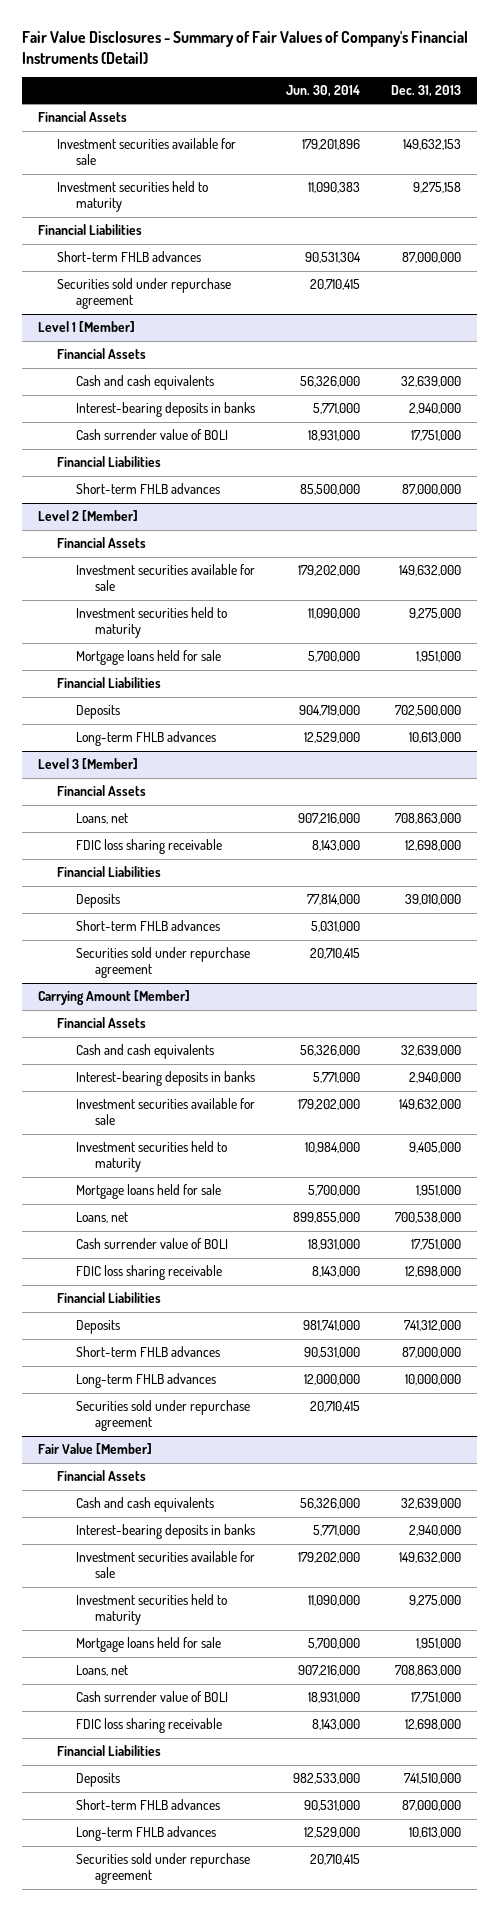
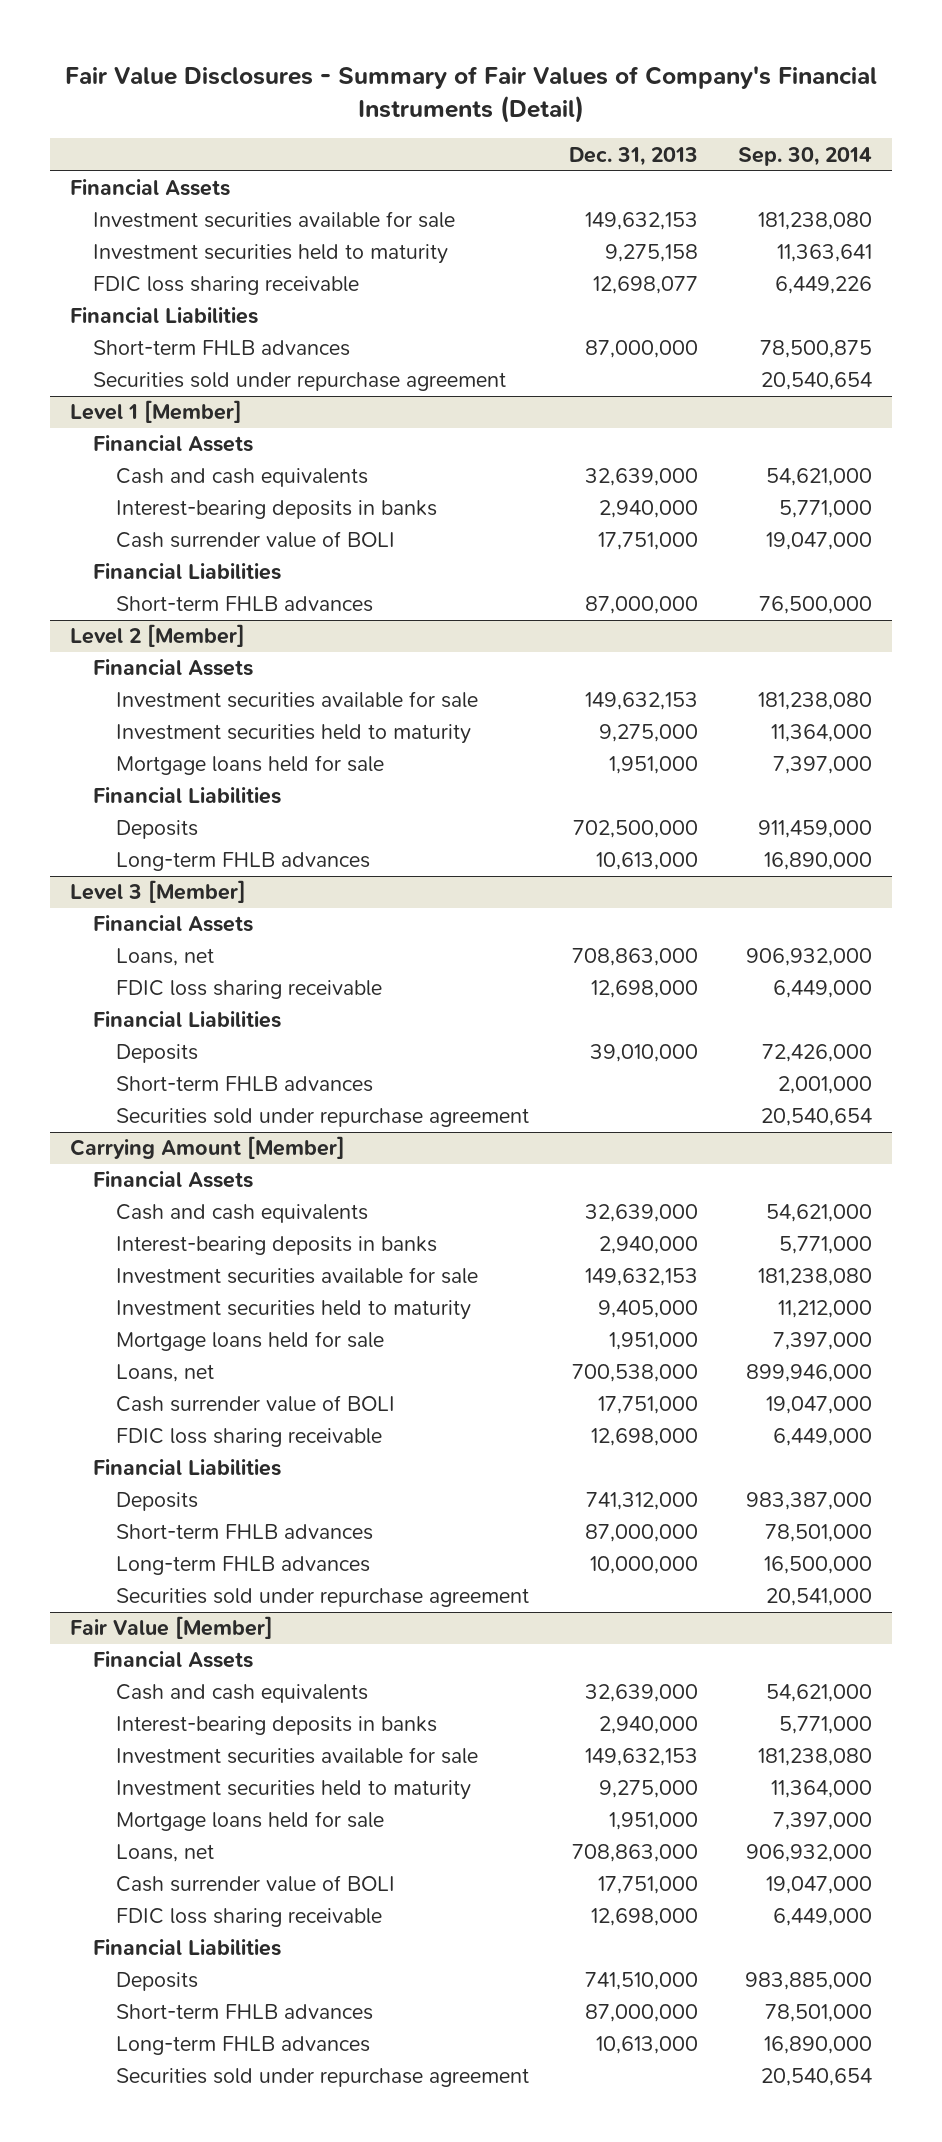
- | Jun. 30, 2014 | Dec. 31, 2013
+ | Dec. 31, 2013 | Sep. 30, 2014
+ FDIC loss sharing receivable | 12,698,077 | 6,449,226
@ Level 2 [Member]
- Investment securities available for sale | 179,202,000 | 149,632,000
+ Investment securities available for sale | 149,632,153 | 181,238,080
@ Carrying Amount [Member]
- Investment securities available for sale | 179,202,000 | 149,632,000
+ Investment securities available for sale | 149,632,153 | 181,238,080
@ Fair Value [Member]
- Investment securities available for sale | 179,202,000 | 149,632,000
+ Investment securities available for sale | 149,632,153 | 181,238,080

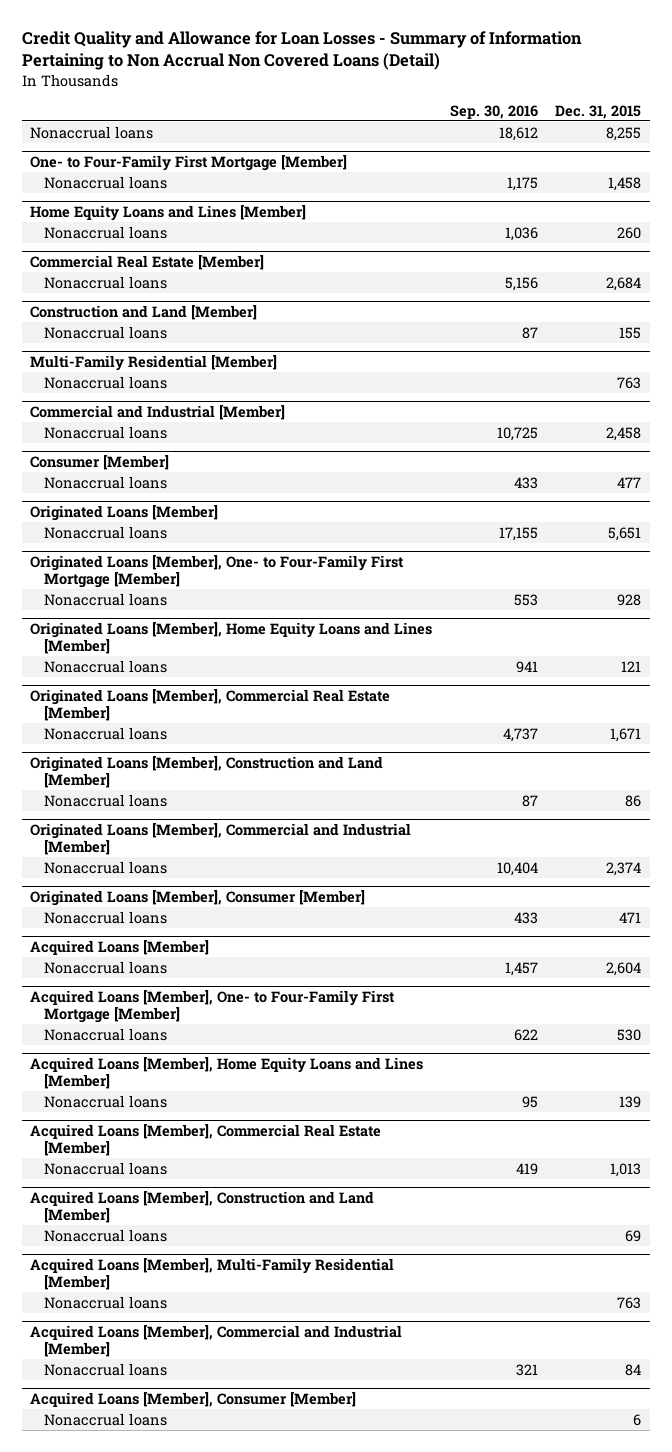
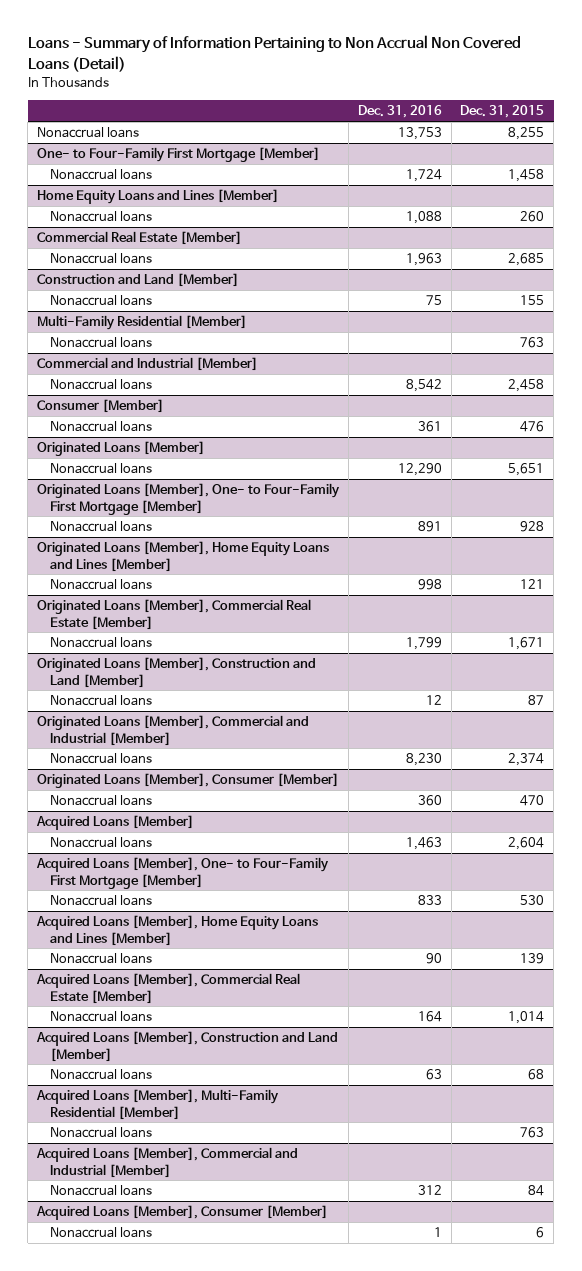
- Credit Quality and Allowance for Loan Losses - Summary of Information Pertaining to Non Accrual Non Covered Loans (Detail)
+ Loans - Summary of Information Pertaining to Non Accrual Non Covered Loans (Detail)
- | Sep. 30, 2016 | Dec. 31, 2015
+ | Dec. 31, 2016 | Dec. 31, 2015
@ Commercial Real Estate [Member]
- Nonaccrual loans | 5,156 | 2,684
+ Nonaccrual loans | 1,963 | 2,685
@ Consumer [Member]
- Nonaccrual loans | 433 | 477
+ Nonaccrual loans | 361 | 476
@ Originated Loans [Member], Construction and Land [Member]
- Nonaccrual loans | 87 | 86
+ Nonaccrual loans | 12 | 87
@ Originated Loans [Member], Consumer [Member]
- Nonaccrual loans | 433 | 471
+ Nonaccrual loans | 360 | 470
@ Acquired Loans [Member], Commercial Real Estate [Member]
- Nonaccrual loans | 419 | 1,013
+ Nonaccrual loans | 164 | 1,014
@ Acquired Loans [Member], Construction and Land [Member]
- Nonaccrual loans | | 69
+ Nonaccrual loans | 63 | 68

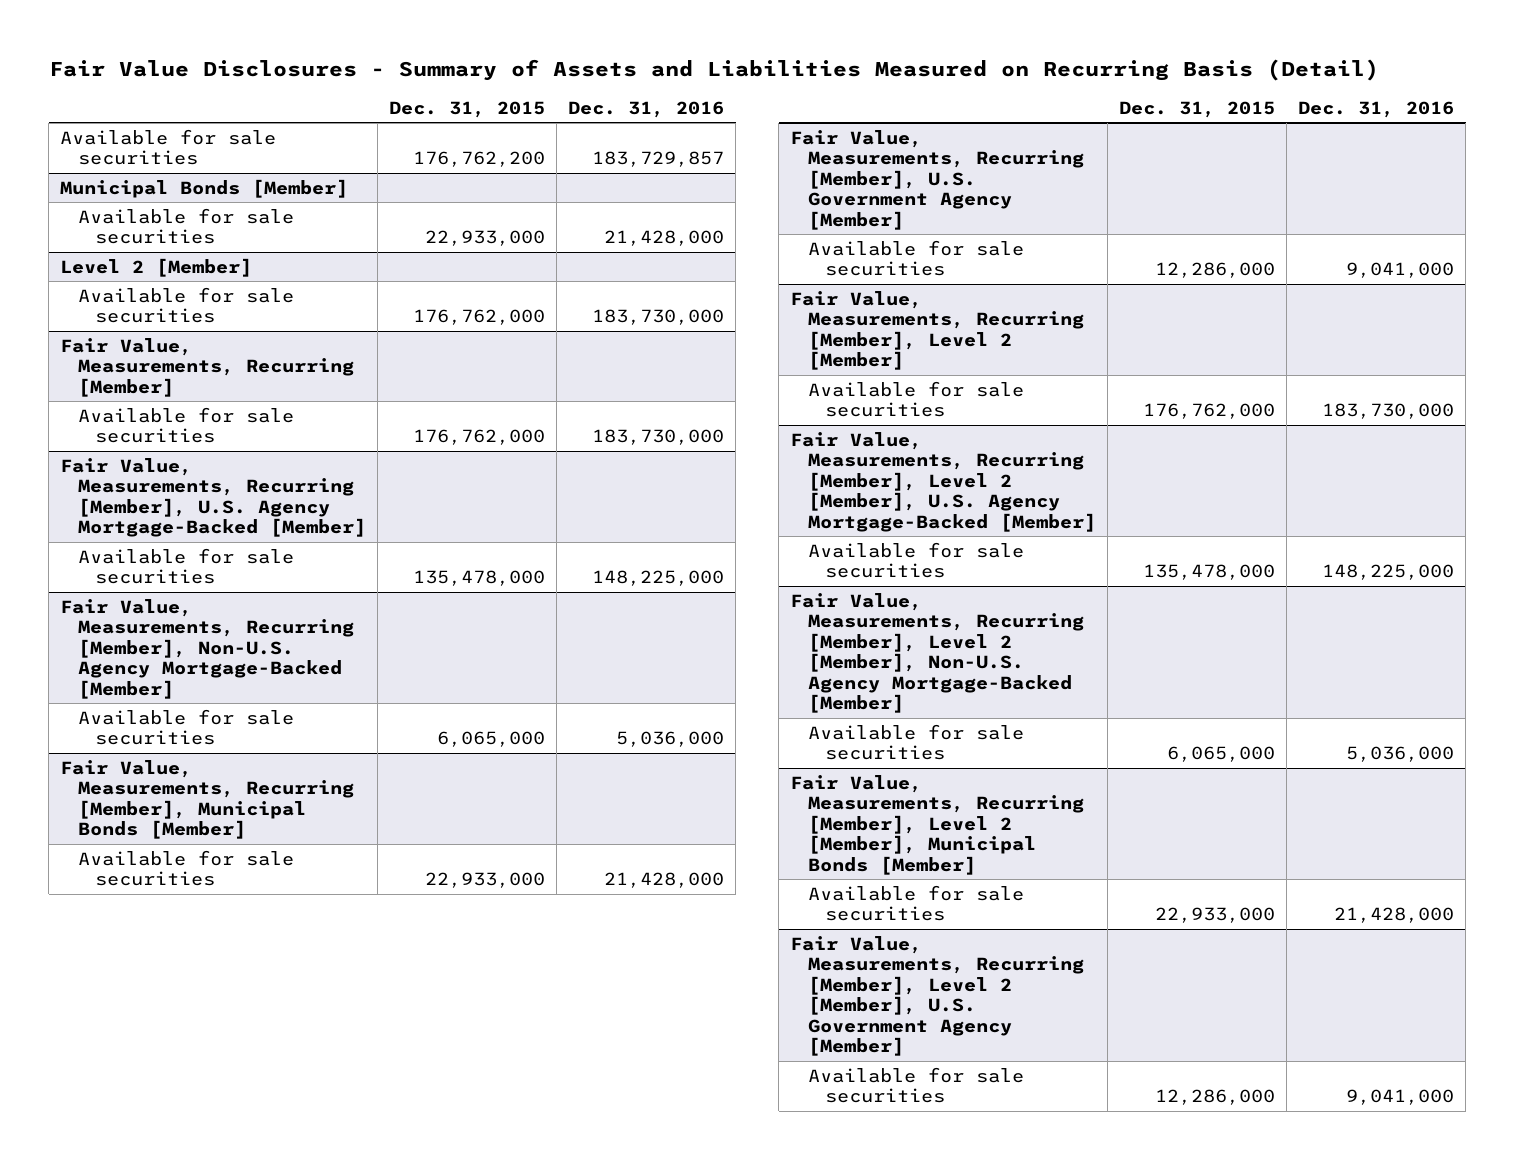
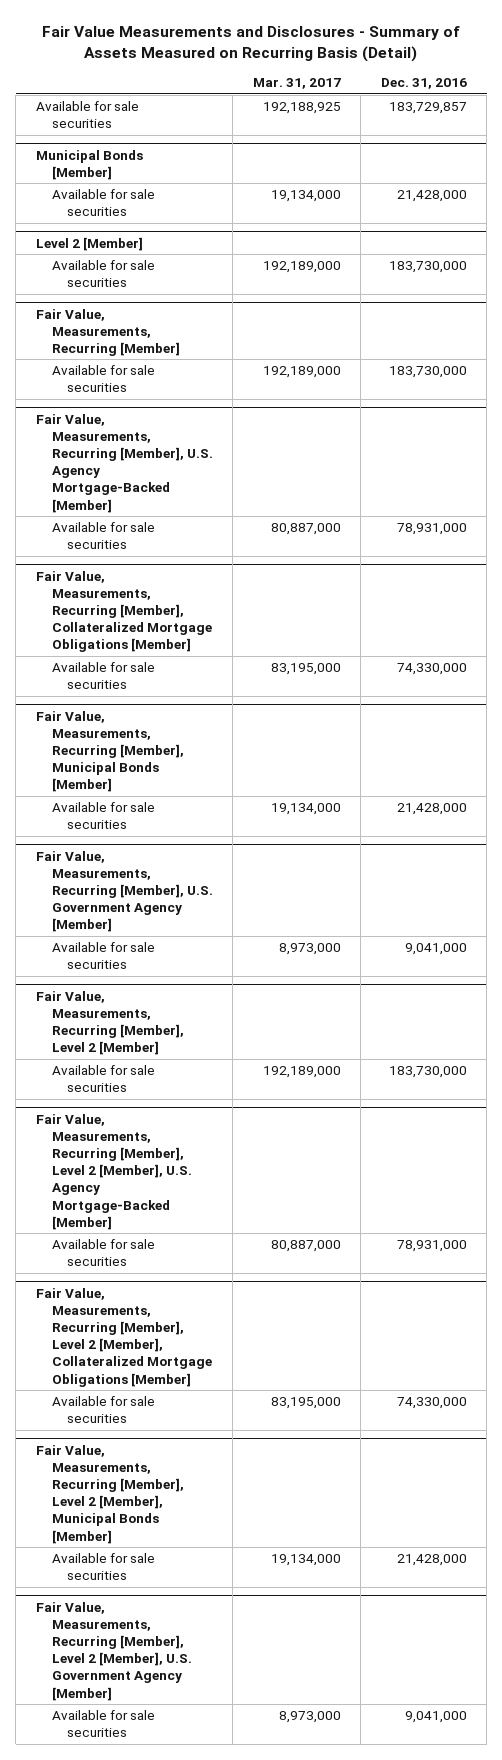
- Fair Value Disclosures - Summary of Assets and Liabilities Measured on Recurring Basis (Detail)
+ Fair Value Measurements and Disclosures - Summary of Assets Measured on Recurring Basis (Detail)
- | Dec. 31, 2015 | Dec. 31, 2016
+ | Mar. 31, 2017 | Dec. 31, 2016
@ Fair Value, Measurements, Recurring [Member], U.S. Agency Mortgage-Backed [Member]
- Available for sale securities | 135,478,000 | 148,225,000
- Fair Value, Measurements, Recurring [Member], Non-U.S. Agency Mortgage-Backed [Member]
- Available for sale securities | 6,065,000 | 5,036,000
@ Fair Value, Measurements, Recurring [Member], U.S. Agency Mortgage-Backed [Member]
+ Available for sale securities | 80,887,000 | 78,931,000
+ Fair Value, Measurements, Recurring [Member], Collateralized Mortgage Obligations [Member]
+ Available for sale securities | 83,195,000 | 74,330,000
@ Fair Value, Measurements, Recurring [Member], Level 2 [Member], U.S. Agency Mortgage-Backed [Member]
- Available for sale securities | 135,478,000 | 148,225,000
- Fair Value, Measurements, Recurring [Member], Level 2 [Member], Non-U.S. Agency Mortgage-Backed [Member]
- Available for sale securities | 6,065,000 | 5,036,000
@ Fair Value, Measurements, Recurring [Member], Level 2 [Member], U.S. Agency Mortgage-Backed [Member]
+ Available for sale securities | 80,887,000 | 78,931,000
+ Fair Value, Measurements, Recurring [Member], Level 2 [Member], Collateralized Mortgage Obligations [Member]
+ Available for sale securities | 83,195,000 | 74,330,000

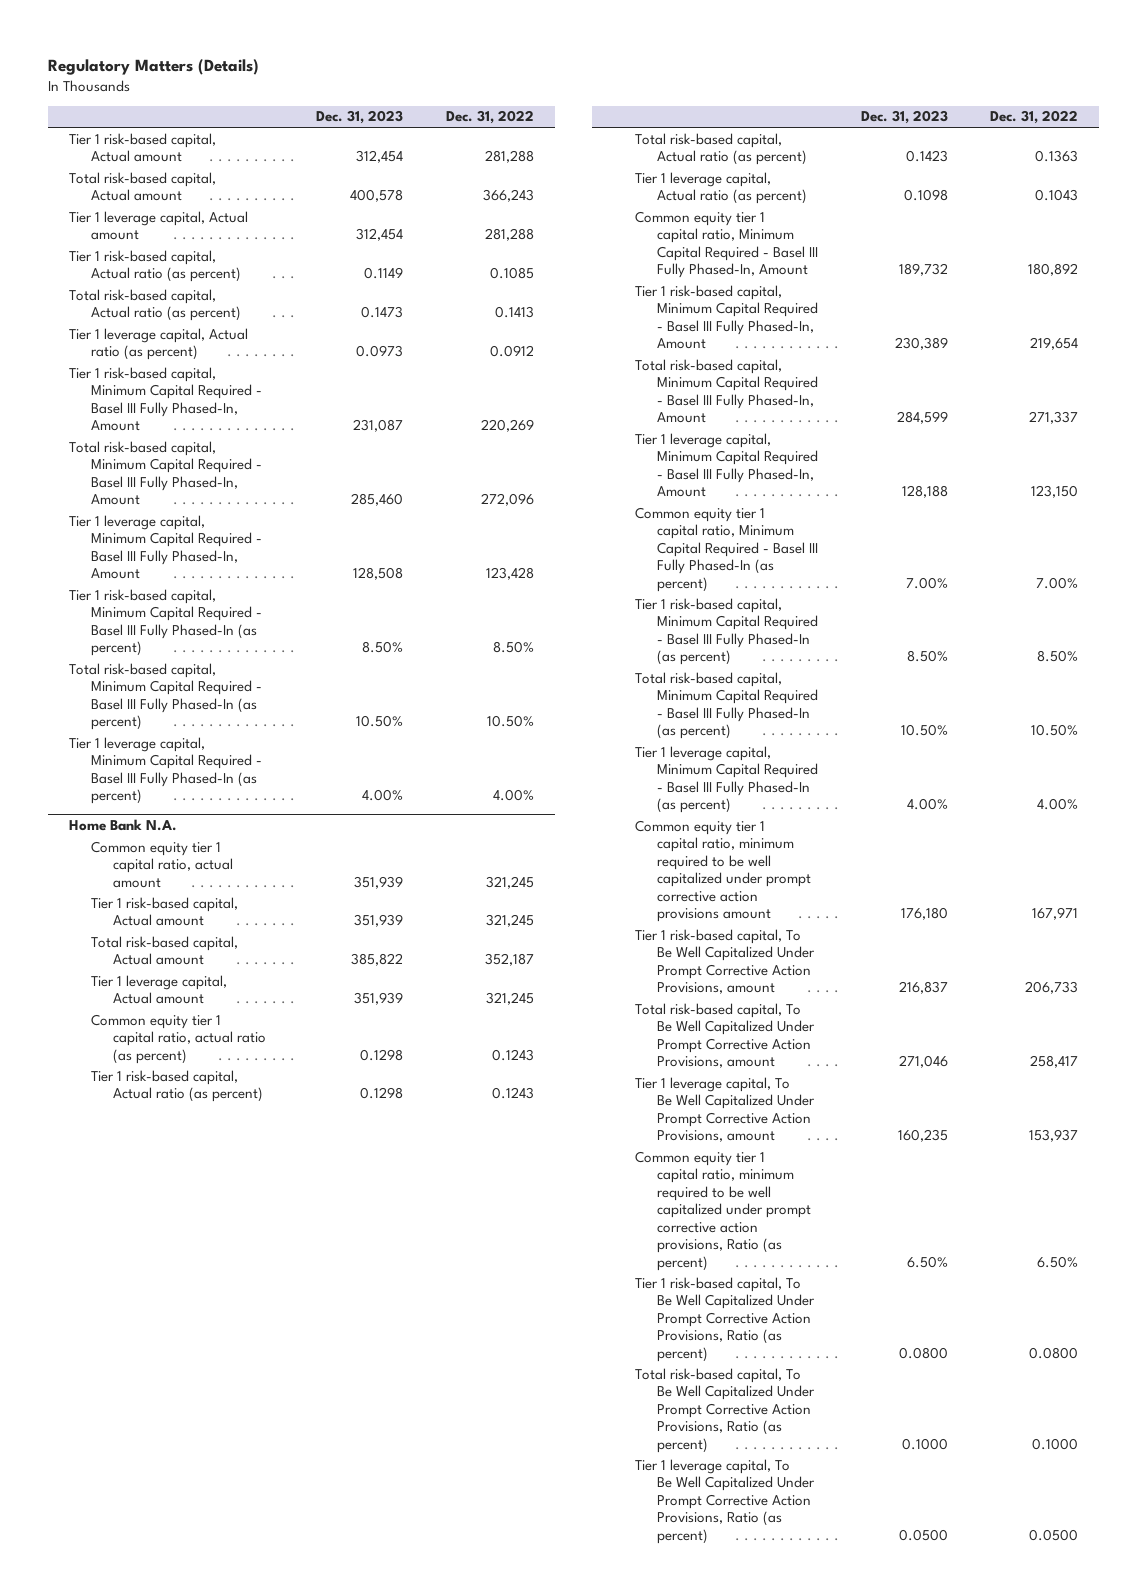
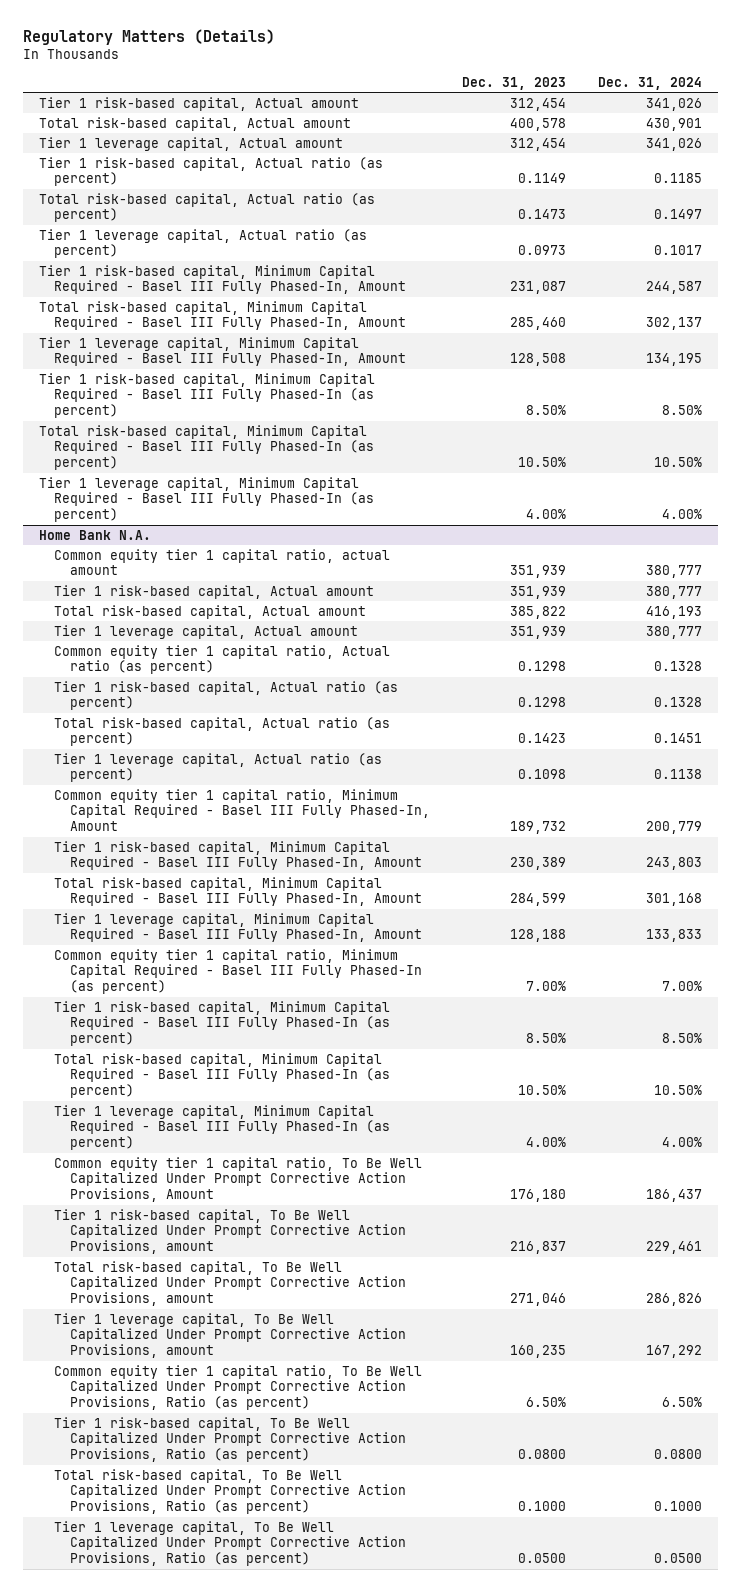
- | Dec. 31, 2023 | Dec. 31, 2022
+ | Dec. 31, 2023 | Dec. 31, 2024
@ Home Bank N.A.
- Common equity tier 1 capital ratio, actual ratio (as percent) | 0.1298 | 0.1243
+ Common equity tier 1 capital ratio, Actual ratio (as percent) | 0.1298 | 0.1328
- Common equity tier 1 capital ratio, minimum required to be well capitalized under prompt corrective action provisions amount | 176,180 | 167,971
+ Common equity tier 1 capital ratio, To Be Well Capitalized Under Prompt Corrective Action Provisions, Amount | 176,180 | 186,437
- Common equity tier 1 capital ratio, minimum required to be well capitalized under prompt corrective action provisions, Ratio (as percent) | 6.50% | 6.50%
+ Common equity tier 1 capital ratio, To Be Well Capitalized Under Prompt Corrective Action Provisions, Ratio (as percent) | 6.50% | 6.50%

